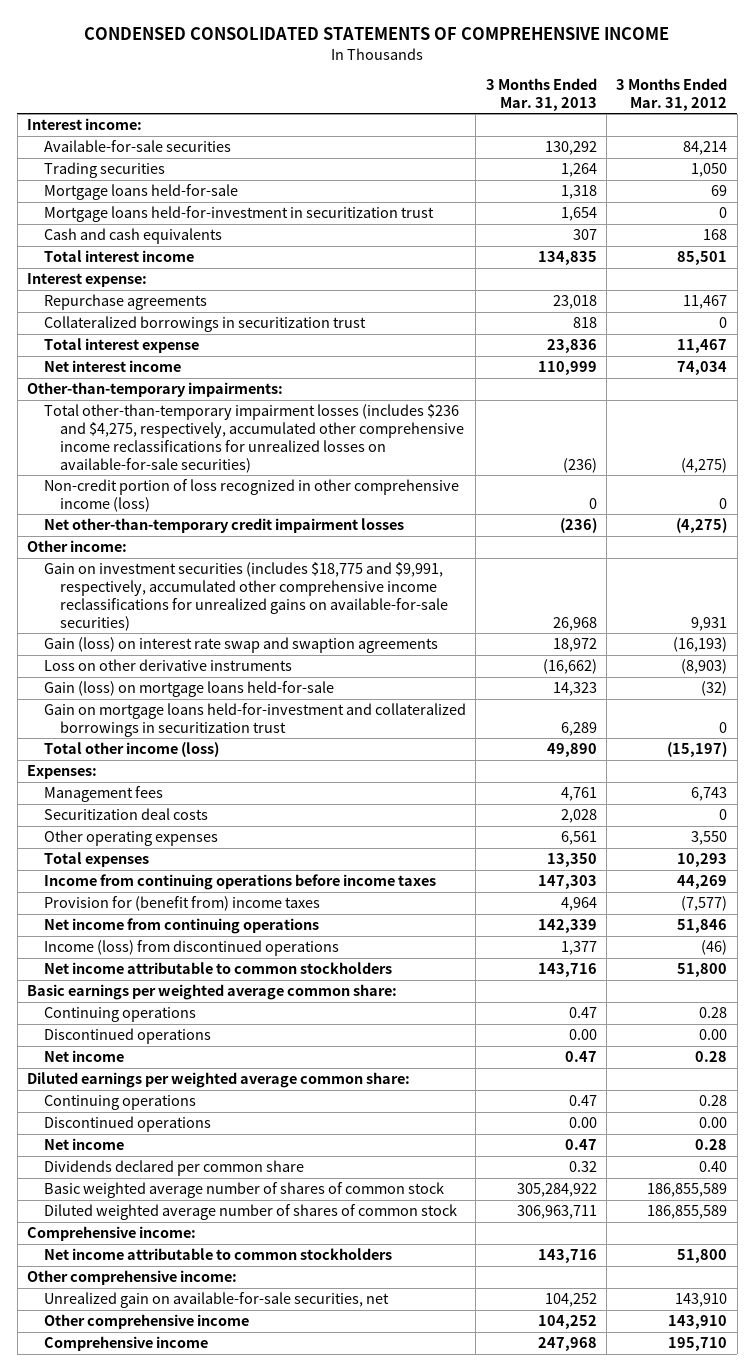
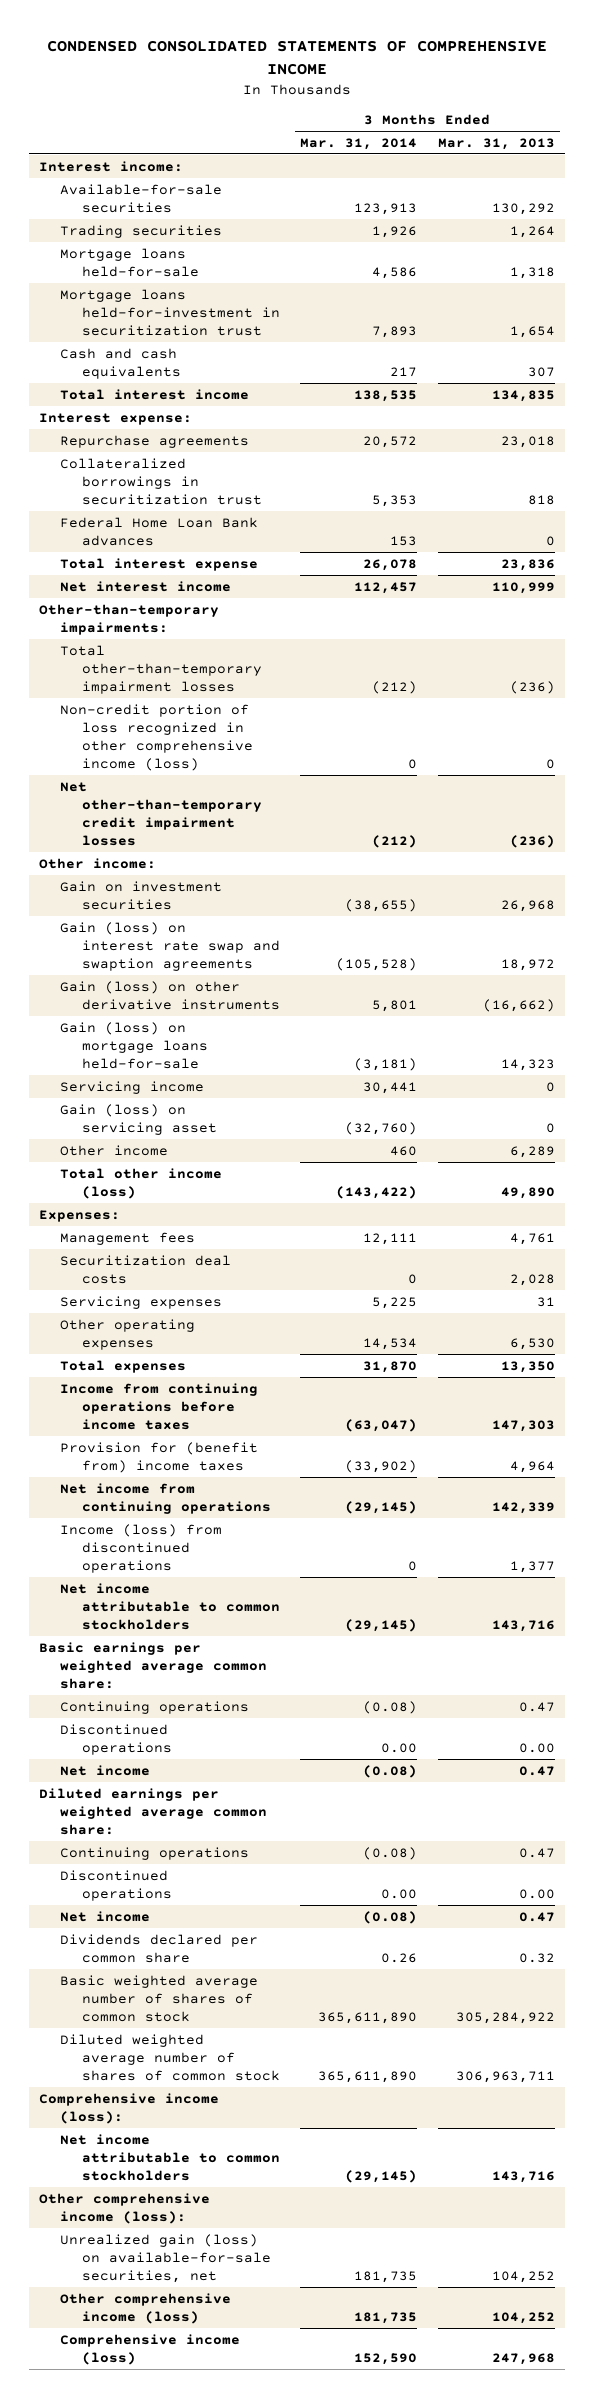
- | 3 Months Ended Mar. 31, 2013 | 3 Months Ended Mar. 31, 2012
+ | 3 Months Ended Mar. 31, 2014 | 3 Months Ended Mar. 31, 2013
+ Federal Home Loan Bank advances | 153 | 0
- Total other-than-temporary impairment losses (includes $236 and $4,275, respectively, accumulated other comprehensive income reclassifications for unrealized losses on available-for-sale securities) | (236) | (4,275)
+ Total other-than-temporary impairment losses | (212) | (236)
- Gain on investment securities (includes $18,775 and $9,991, respectively, accumulated other comprehensive income reclassifications for unrealized gains on available-for-sale securities) | 26,968 | 9,931
+ Gain on investment securities | (38,655) | 26,968
- Loss on other derivative instruments | (16,662) | (8,903)
+ Gain (loss) on other derivative instruments | 5,801 | (16,662)
- Gain on mortgage loans held-for-investment and collateralized borrowings in securitization trust | 6,289 | 0
+ Servicing income | 30,441 | 0
+ Gain (loss) on servicing asset | (32,760) | 0
+ Other income | 460 | 6,289
- Other operating expenses | 6,561 | 3,550
+ Servicing expenses | 5,225 | 31
+ Other operating expenses | 14,534 | 6,530
- Comprehensive income:
+ Comprehensive income (loss):
- Other comprehensive income:
- Unrealized gain on available-for-sale securities, net | 104,252 | 143,910
- Other comprehensive income | 104,252 | 143,910
- Comprehensive income | 247,968 | 195,710
+ Other comprehensive income (loss):
+ Unrealized gain (loss) on available-for-sale securities, net | 181,735 | 104,252
+ Other comprehensive income (loss) | 181,735 | 104,252
+ Comprehensive income (loss) | 152,590 | 247,968

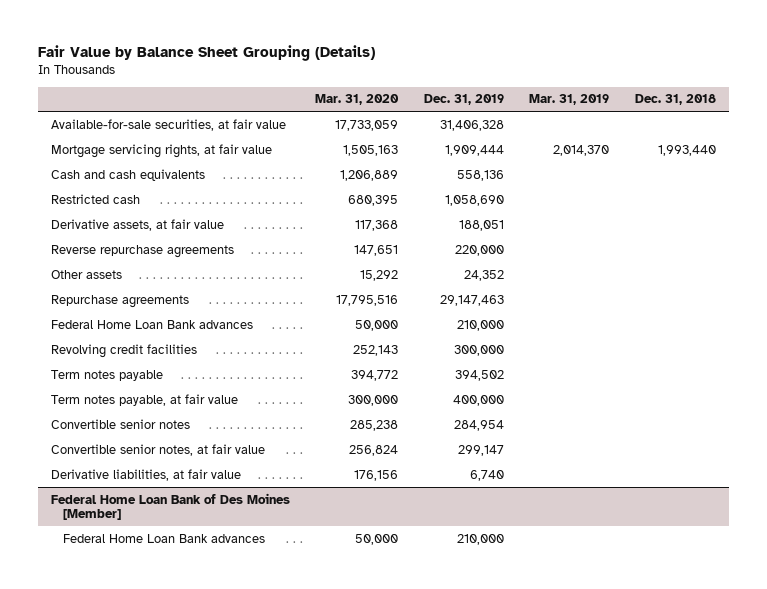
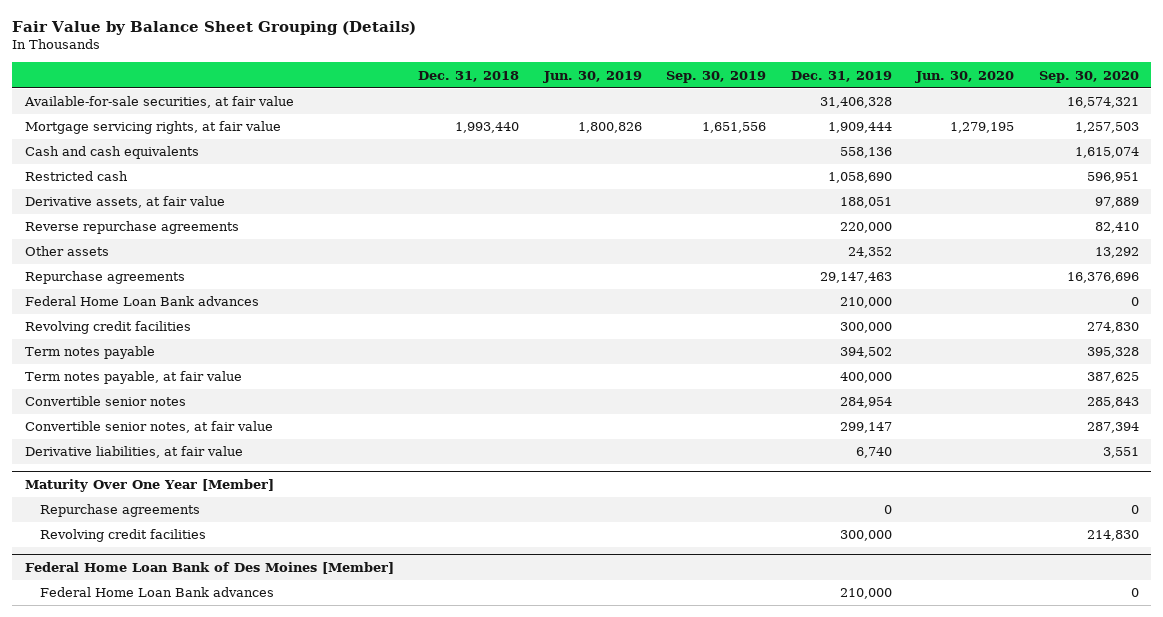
- | Mar. 31, 2020 | Dec. 31, 2019 | Mar. 31, 2019 | Dec. 31, 2018
+ | Dec. 31, 2018 | Jun. 30, 2019 | Sep. 30, 2019 | Dec. 31, 2019 | Jun. 30, 2020 | Sep. 30, 2020
+ Maturity Over One Year [Member]
+ Repurchase agreements | | | | 0 | | 0
+ Revolving credit facilities | | | | 300,000 | | 214,830

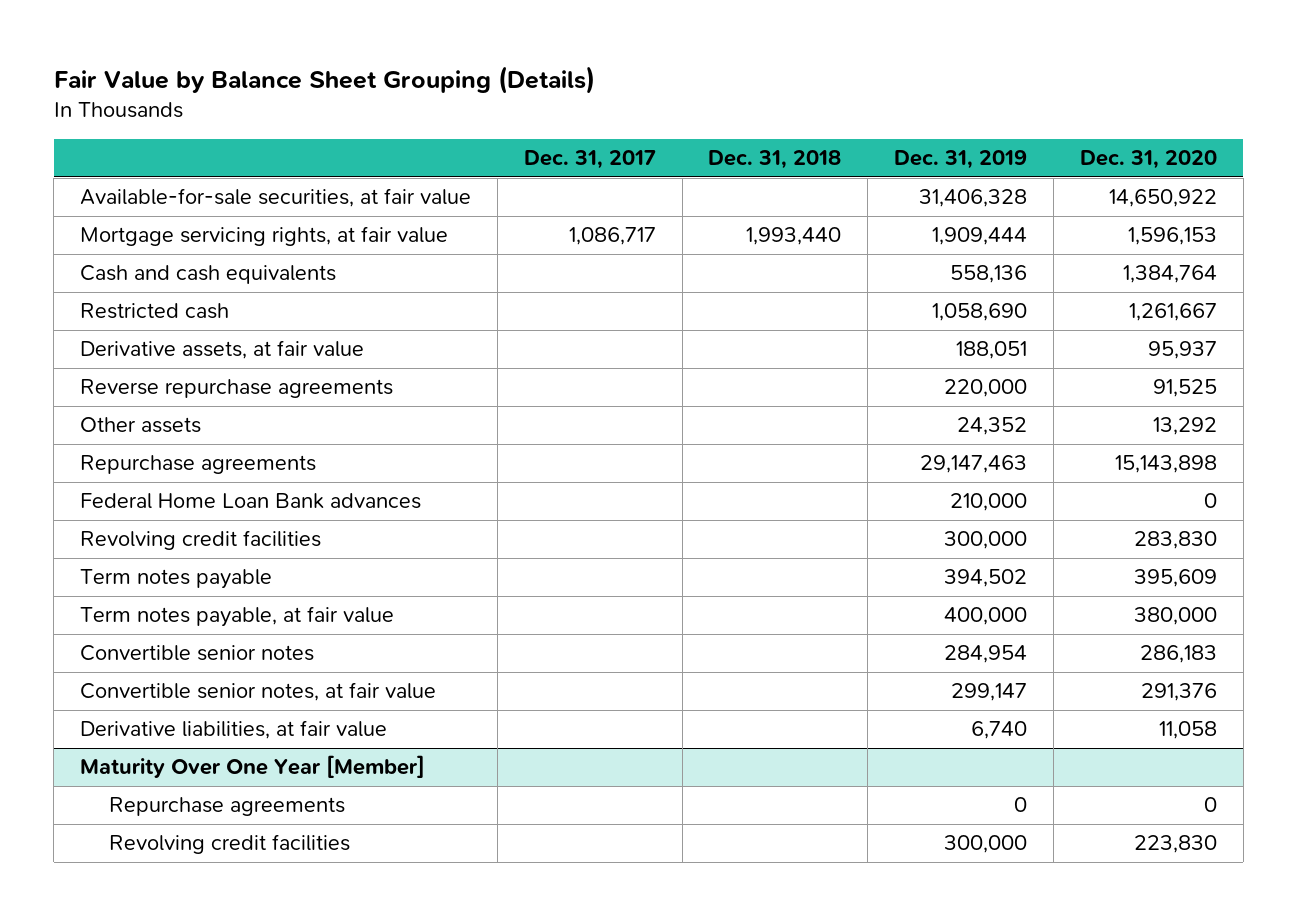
- | Dec. 31, 2018 | Jun. 30, 2019 | Sep. 30, 2019 | Dec. 31, 2019 | Jun. 30, 2020 | Sep. 30, 2020
+ | Dec. 31, 2017 | Dec. 31, 2018 | Dec. 31, 2019 | Dec. 31, 2020
- Federal Home Loan Bank of Des Moines [Member]
- Federal Home Loan Bank advances | | | | 210,000 | | 0

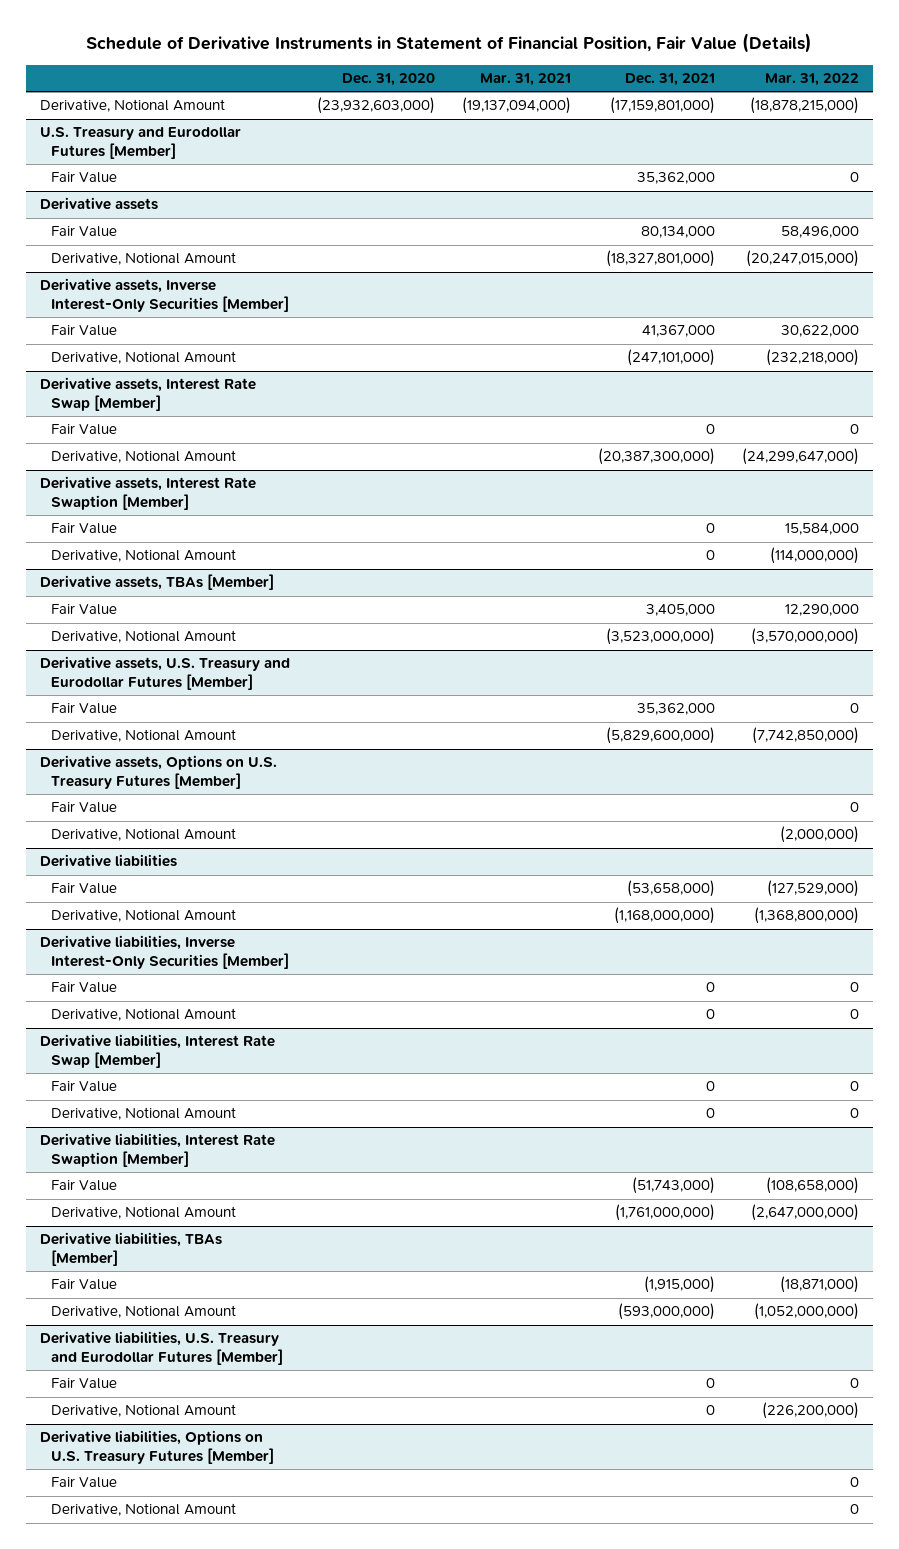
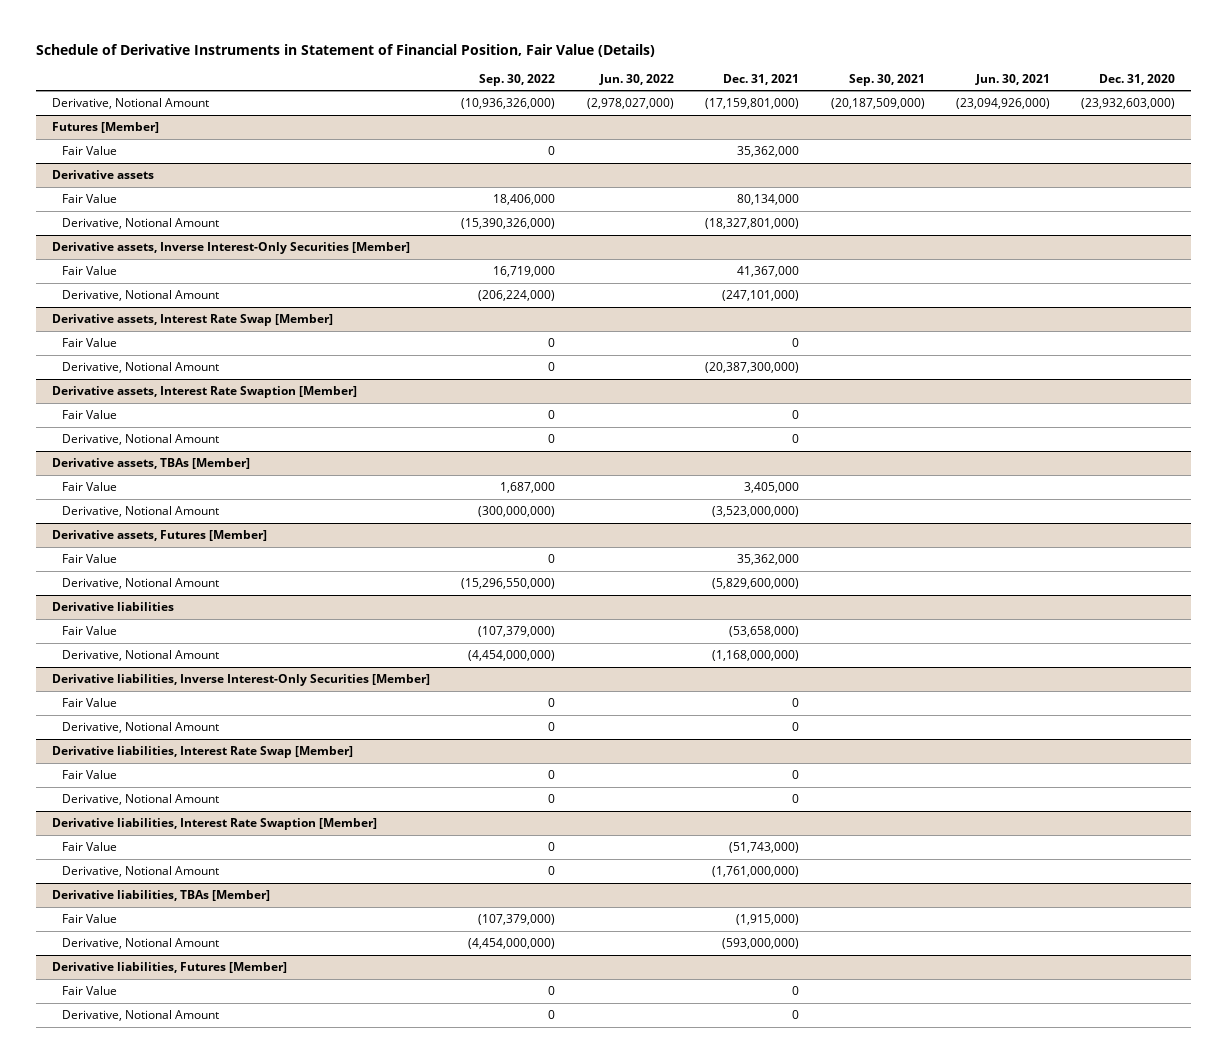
- | Dec. 31, 2020 | Mar. 31, 2021 | Dec. 31, 2021 | Mar. 31, 2022
+ | Sep. 30, 2022 | Jun. 30, 2022 | Dec. 31, 2021 | Sep. 30, 2021 | Jun. 30, 2021 | Dec. 31, 2020
- U.S. Treasury and Eurodollar Futures [Member]
+ Futures [Member]
- Derivative assets, U.S. Treasury and Eurodollar Futures [Member]
+ Derivative assets, Futures [Member]
- Derivative assets, Options on U.S. Treasury Futures [Member]
- Fair Value | | | | 0
- Derivative, Notional Amount | | | | (2,000,000)
- Derivative liabilities, U.S. Treasury and Eurodollar Futures [Member]
+ Derivative liabilities, Futures [Member]
- Derivative liabilities, Options on U.S. Treasury Futures [Member]
- Fair Value | | | | 0
- Derivative, Notional Amount | | | | 0

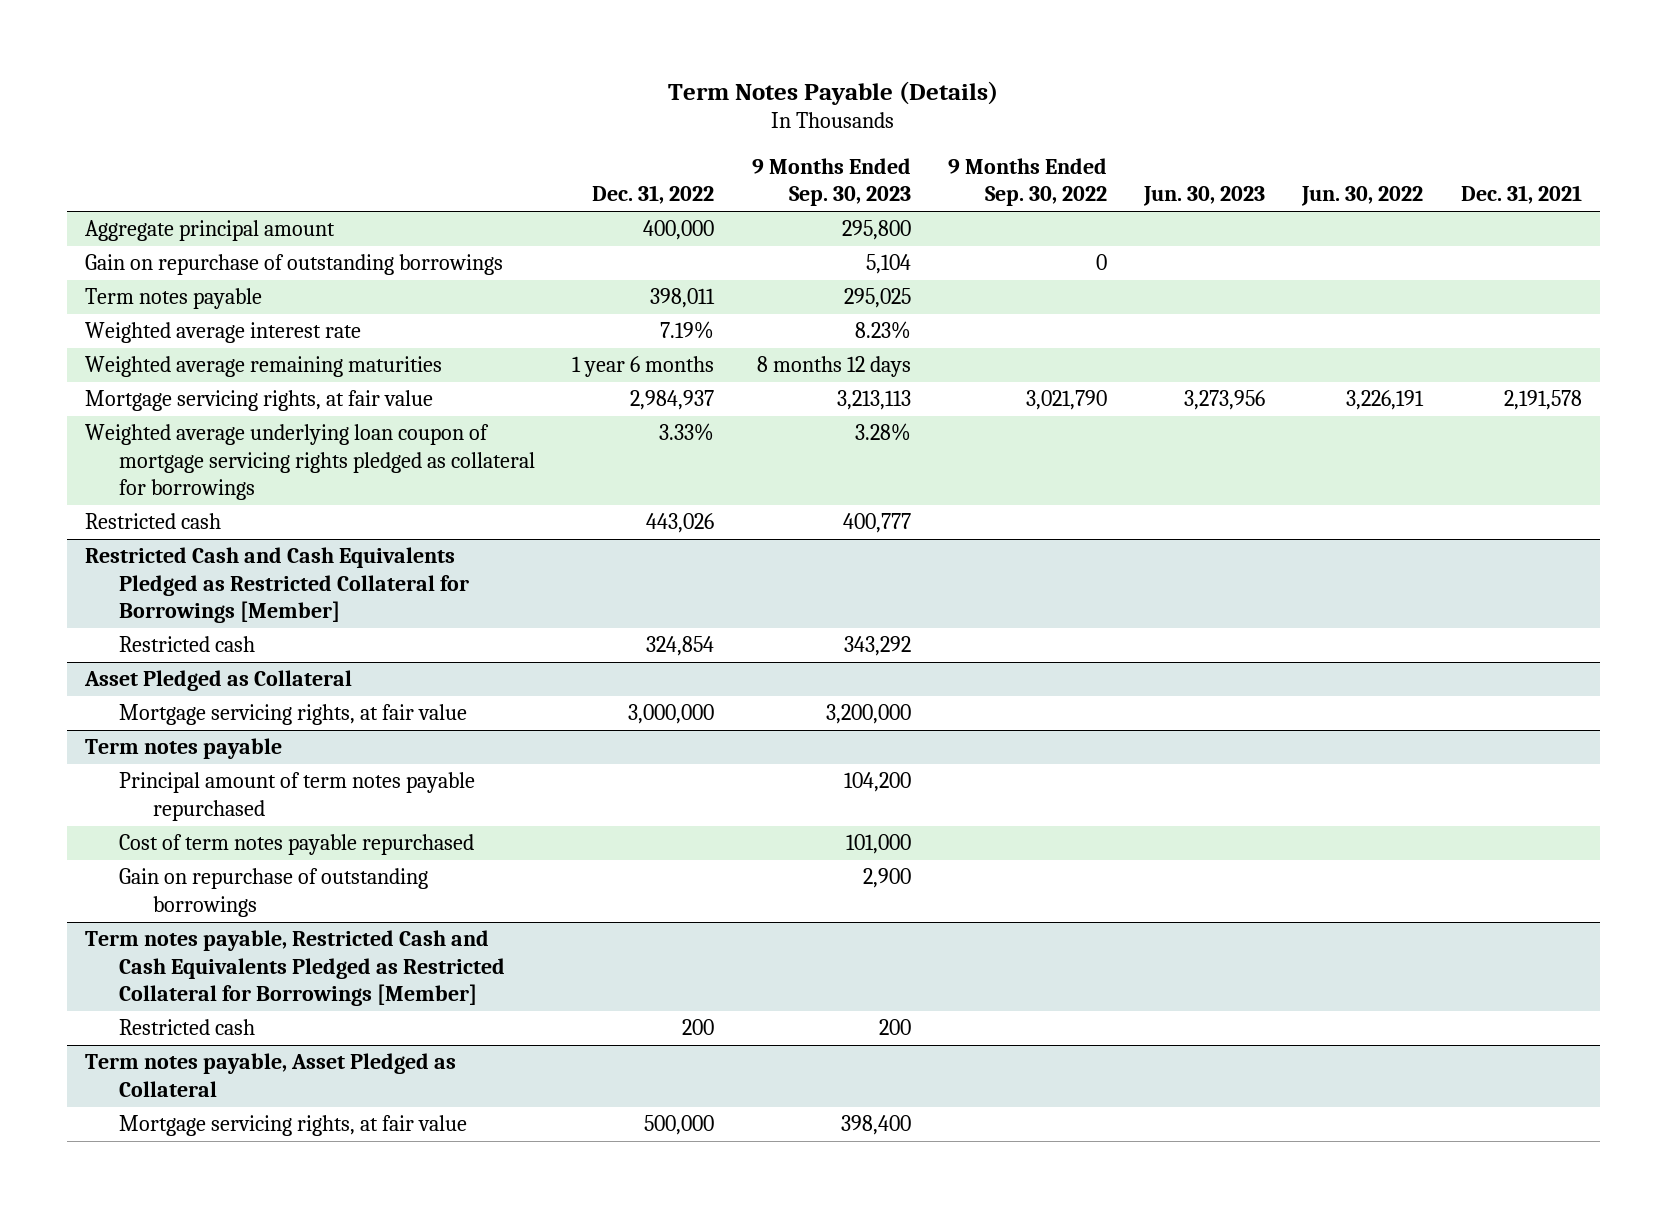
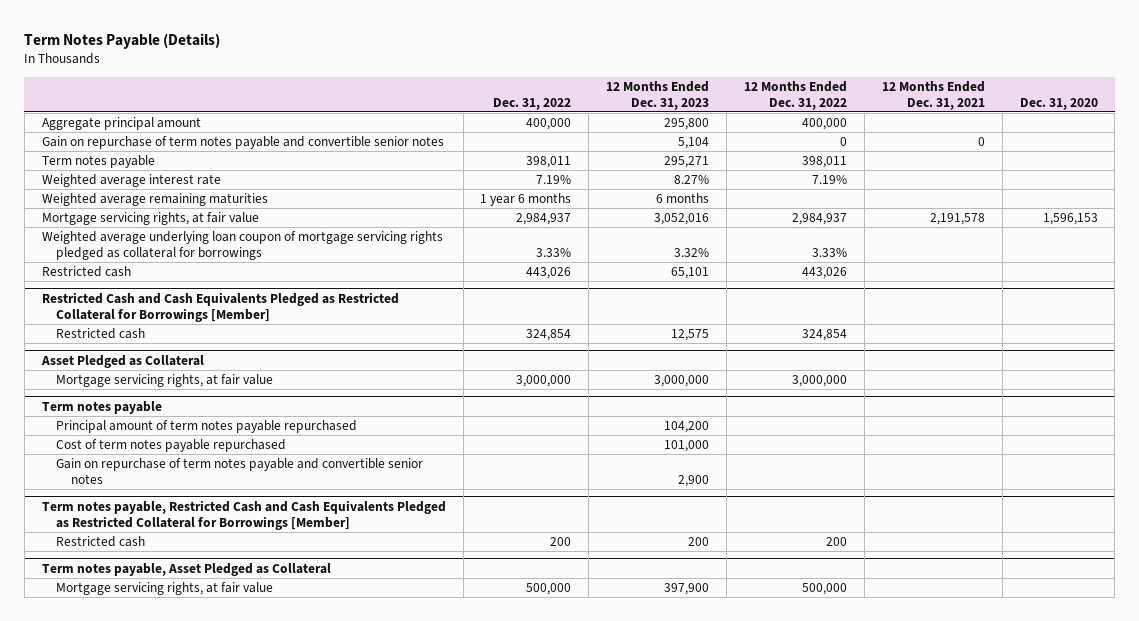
- | Dec. 31, 2022 | 9 Months Ended Sep. 30, 2023 | 9 Months Ended Sep. 30, 2022 | Jun. 30, 2023 | Jun. 30, 2022 | Dec. 31, 2021
+ | Dec. 31, 2022 | 12 Months Ended Dec. 31, 2023 | 12 Months Ended Dec. 31, 2022 | 12 Months Ended Dec. 31, 2021 | Dec. 31, 2020
- Gain on repurchase of outstanding borrowings | | 5,104 | 0 | | |
+ Gain on repurchase of term notes payable and convertible senior notes | | 5,104 | 0 | 0 |
@ Term notes payable
- Gain on repurchase of outstanding borrowings | | 2,900 | | | |
+ Gain on repurchase of term notes payable and convertible senior notes | | 2,900 | | |

